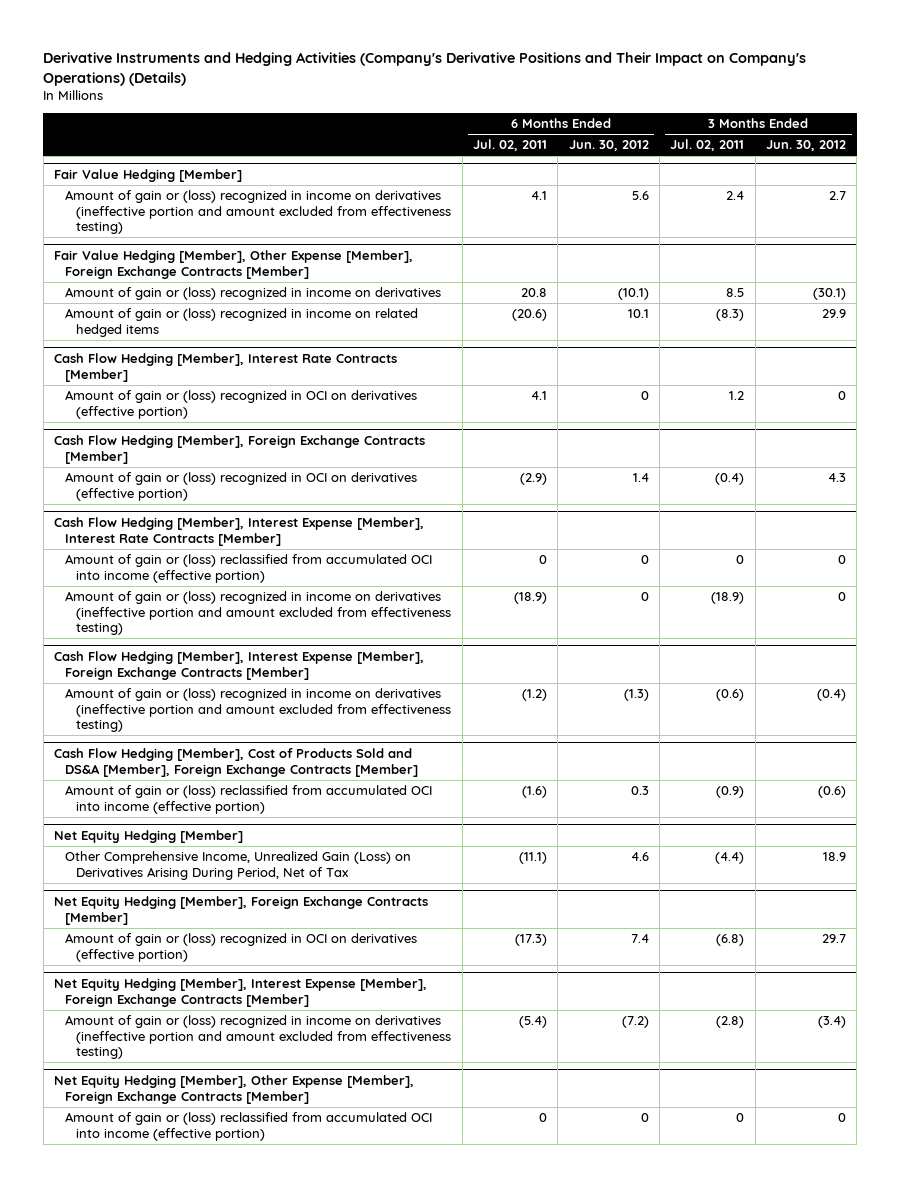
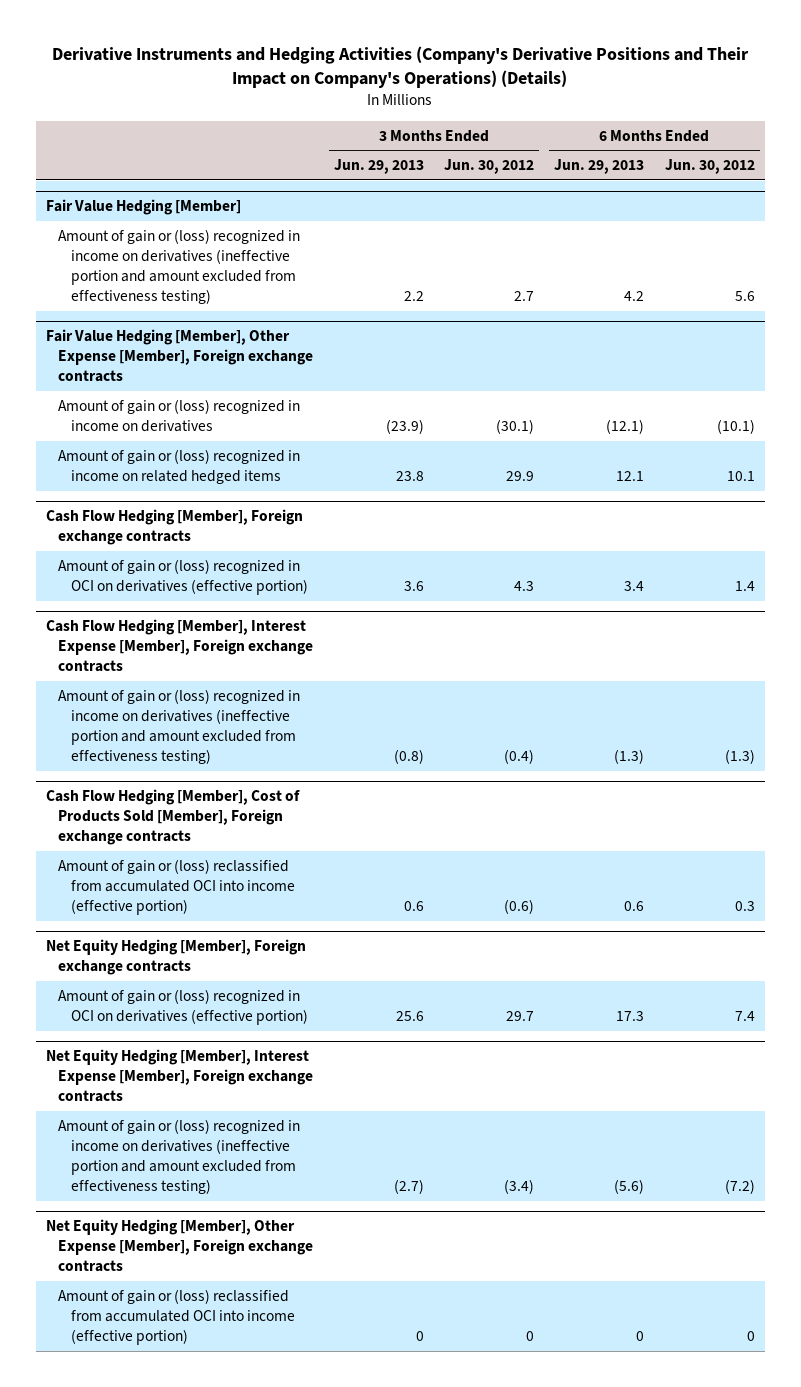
- | 6 Months Ended Jul. 02, 2011 | 6 Months Ended Jun. 30, 2012 | 3 Months Ended Jul. 02, 2011 | 3 Months Ended Jun. 30, 2012
+ | 3 Months Ended Jun. 29, 2013 | 3 Months Ended Jun. 30, 2012 | 6 Months Ended Jun. 29, 2013 | 6 Months Ended Jun. 30, 2012
- Fair Value Hedging [Member], Other Expense [Member], Foreign Exchange Contracts [Member]
+ Fair Value Hedging [Member], Other Expense [Member], Foreign exchange contracts
- Cash Flow Hedging [Member], Interest Rate Contracts [Member]
- Amount of gain or (loss) recognized in OCI on derivatives (effective portion) | 4.1 | 0 | 1.2 | 0
- Cash Flow Hedging [Member], Foreign Exchange Contracts [Member]
+ Cash Flow Hedging [Member], Foreign exchange contracts
- Cash Flow Hedging [Member], Interest Expense [Member], Interest Rate Contracts [Member]
- Amount of gain or (loss) reclassified from accumulated OCI into income (effective portion) | 0 | 0 | 0 | 0
- Amount of gain or (loss) recognized in income on derivatives (ineffective portion and amount excluded from effectiveness testing) | (18.9) | 0 | (18.9) | 0
- Cash Flow Hedging [Member], Interest Expense [Member], Foreign Exchange Contracts [Member]
+ Cash Flow Hedging [Member], Interest Expense [Member], Foreign exchange contracts
- Cash Flow Hedging [Member], Cost of Products Sold and DS&A [Member], Foreign Exchange Contracts [Member]
+ Cash Flow Hedging [Member], Cost of Products Sold [Member], Foreign exchange contracts
- Net Equity Hedging [Member]
- Other Comprehensive Income, Unrealized Gain (Loss) on Derivatives Arising During Period, Net of Tax | (11.1) | 4.6 | (4.4) | 18.9
- Net Equity Hedging [Member], Foreign Exchange Contracts [Member]
+ Net Equity Hedging [Member], Foreign exchange contracts
- Net Equity Hedging [Member], Interest Expense [Member], Foreign Exchange Contracts [Member]
+ Net Equity Hedging [Member], Interest Expense [Member], Foreign exchange contracts
- Net Equity Hedging [Member], Other Expense [Member], Foreign Exchange Contracts [Member]
+ Net Equity Hedging [Member], Other Expense [Member], Foreign exchange contracts

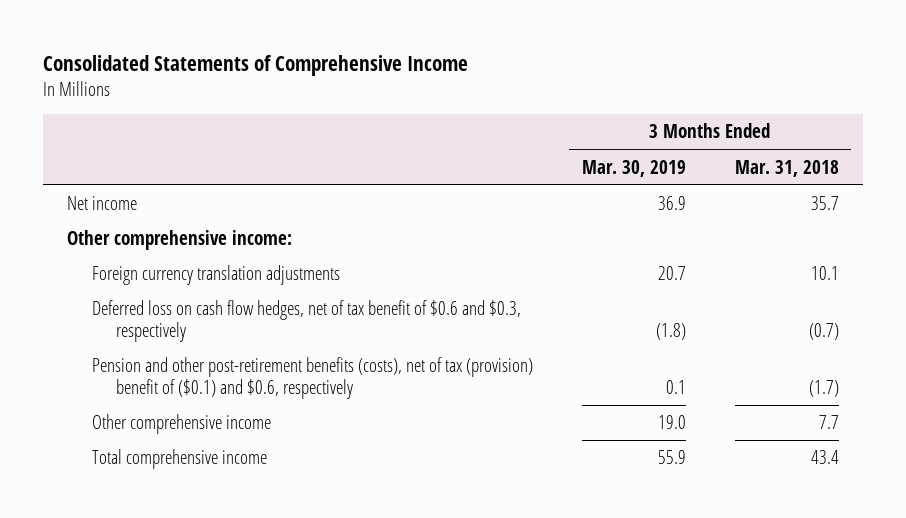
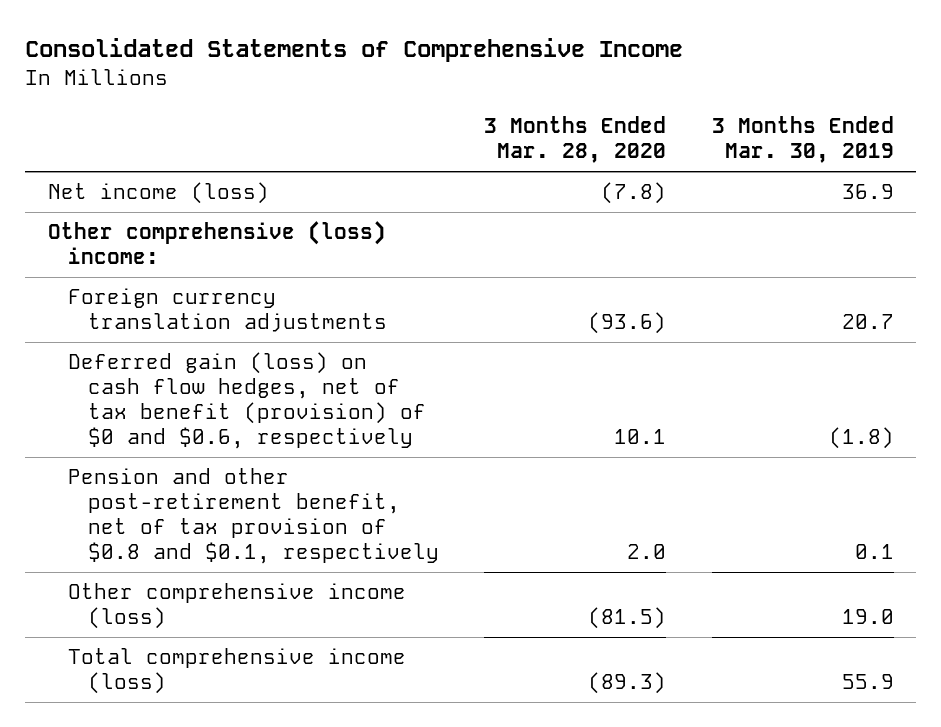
- | 3 Months Ended Mar. 30, 2019 | 3 Months Ended Mar. 31, 2018
+ | 3 Months Ended Mar. 28, 2020 | 3 Months Ended Mar. 30, 2019
- Net income | 36.9 | 35.7
- Other comprehensive income:
+ Net income (loss) | (7.8) | 36.9
+ Other comprehensive (loss) income:
- Deferred loss on cash flow hedges, net of tax benefit of $0.6 and $0.3, respectively | (1.8) | (0.7)
- Pension and other post-retirement benefits (costs), net of tax (provision) benefit of ($0.1) and $0.6, respectively | 0.1 | (1.7)
- Other comprehensive income | 19.0 | 7.7
- Total comprehensive income | 55.9 | 43.4
+ Deferred gain (loss) on cash flow hedges, net of tax benefit (provision) of $0 and $0.6, respectively | 10.1 | (1.8)
+ Pension and other post-retirement benefit, net of tax provision of $0.8 and $0.1, respectively | 2.0 | 0.1
+ Other comprehensive income (loss) | (81.5) | 19.0
+ Total comprehensive income (loss) | (89.3) | 55.9

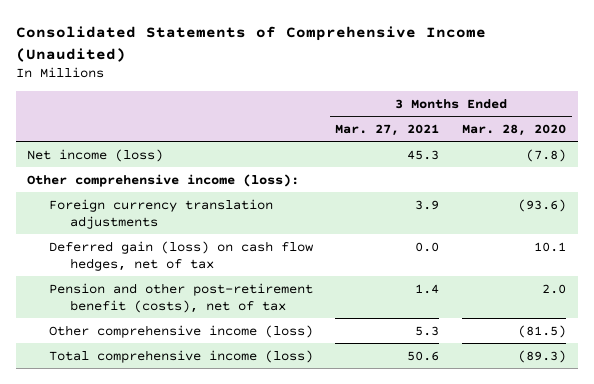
- Consolidated Statements of Comprehensive Income
+ Consolidated Statements of Comprehensive Income (Unaudited)
- | 3 Months Ended Mar. 28, 2020 | 3 Months Ended Mar. 30, 2019
+ | 3 Months Ended Mar. 27, 2021 | 3 Months Ended Mar. 28, 2020
- Other comprehensive (loss) income:
+ Other comprehensive income (loss):
- Deferred gain (loss) on cash flow hedges, net of tax benefit (provision) of $0 and $0.6, respectively | 10.1 | (1.8)
- Pension and other post-retirement benefit, net of tax provision of $0.8 and $0.1, respectively | 2.0 | 0.1
+ Deferred gain (loss) on cash flow hedges, net of tax | 0.0 | 10.1
+ Pension and other post-retirement benefit (costs), net of tax | 1.4 | 2.0

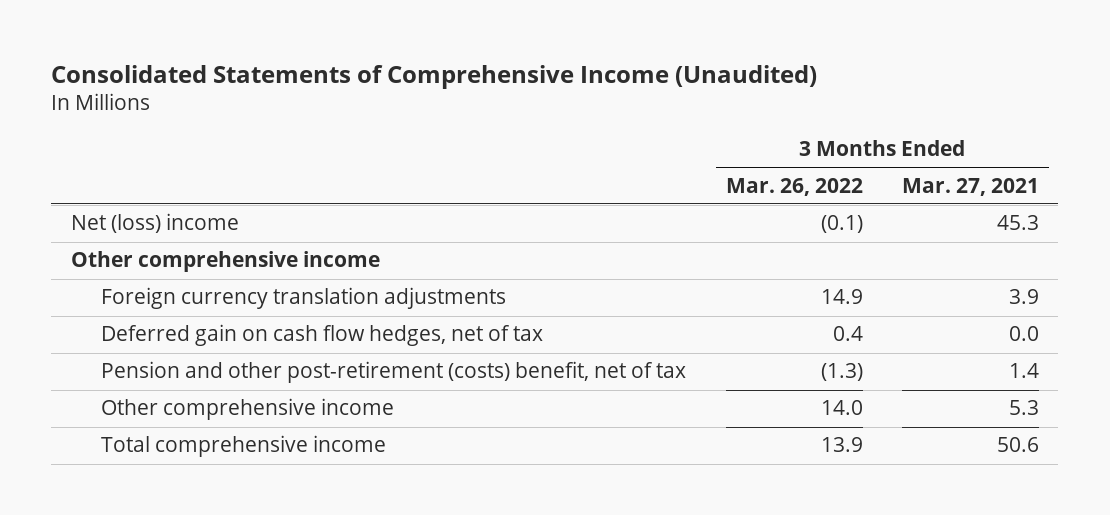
- | 3 Months Ended Mar. 27, 2021 | 3 Months Ended Mar. 28, 2020
+ | 3 Months Ended Mar. 26, 2022 | 3 Months Ended Mar. 27, 2021
- Net income (loss) | 45.3 | (7.8)
- Other comprehensive income (loss):
+ Net (loss) income | (0.1) | 45.3
+ Other comprehensive income
- Deferred gain (loss) on cash flow hedges, net of tax | 0.0 | 10.1
- Pension and other post-retirement benefit (costs), net of tax | 1.4 | 2.0
- Other comprehensive income (loss) | 5.3 | (81.5)
- Total comprehensive income (loss) | 50.6 | (89.3)
+ Deferred gain on cash flow hedges, net of tax | 0.4 | 0.0
+ Pension and other post-retirement (costs) benefit, net of tax | (1.3) | 1.4
+ Other comprehensive income | 14.0 | 5.3
+ Total comprehensive income | 13.9 | 50.6

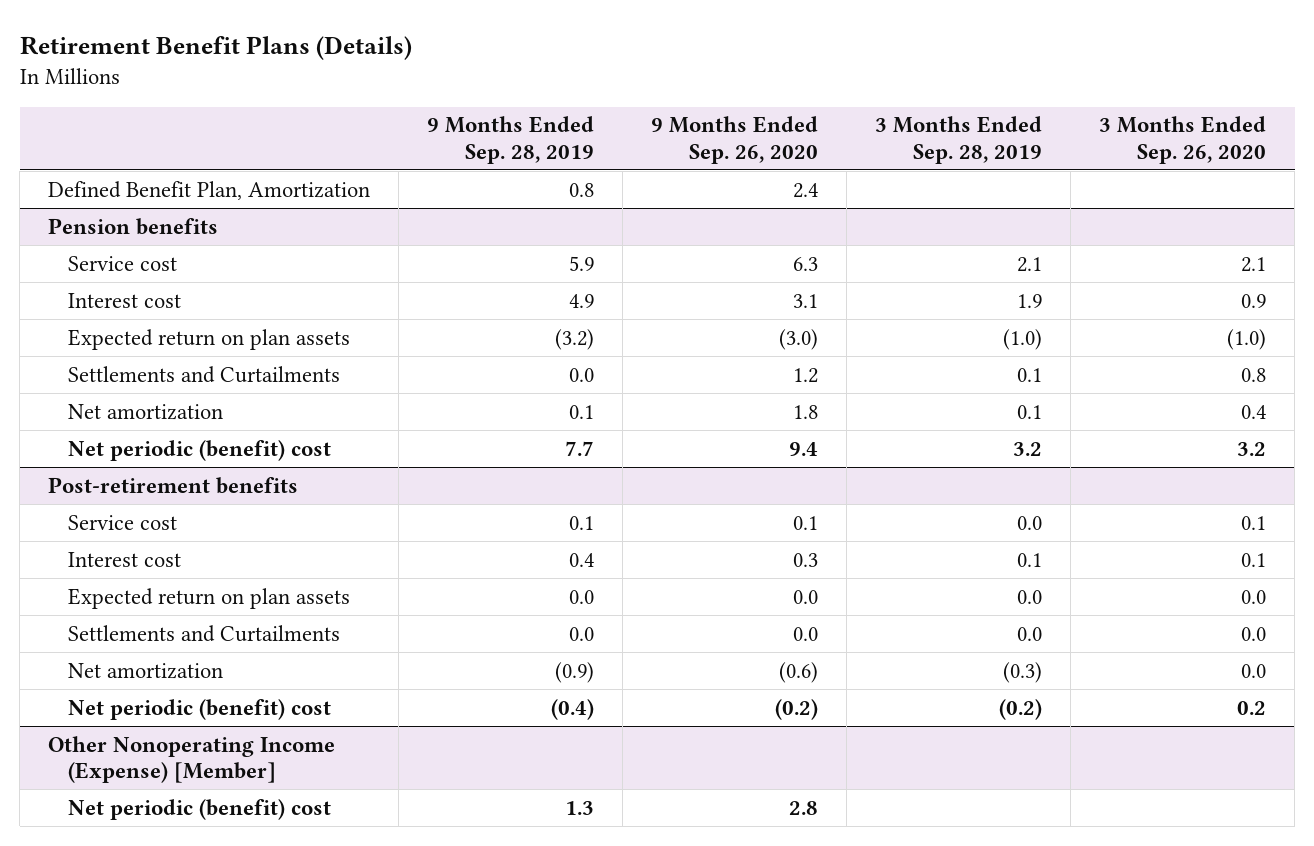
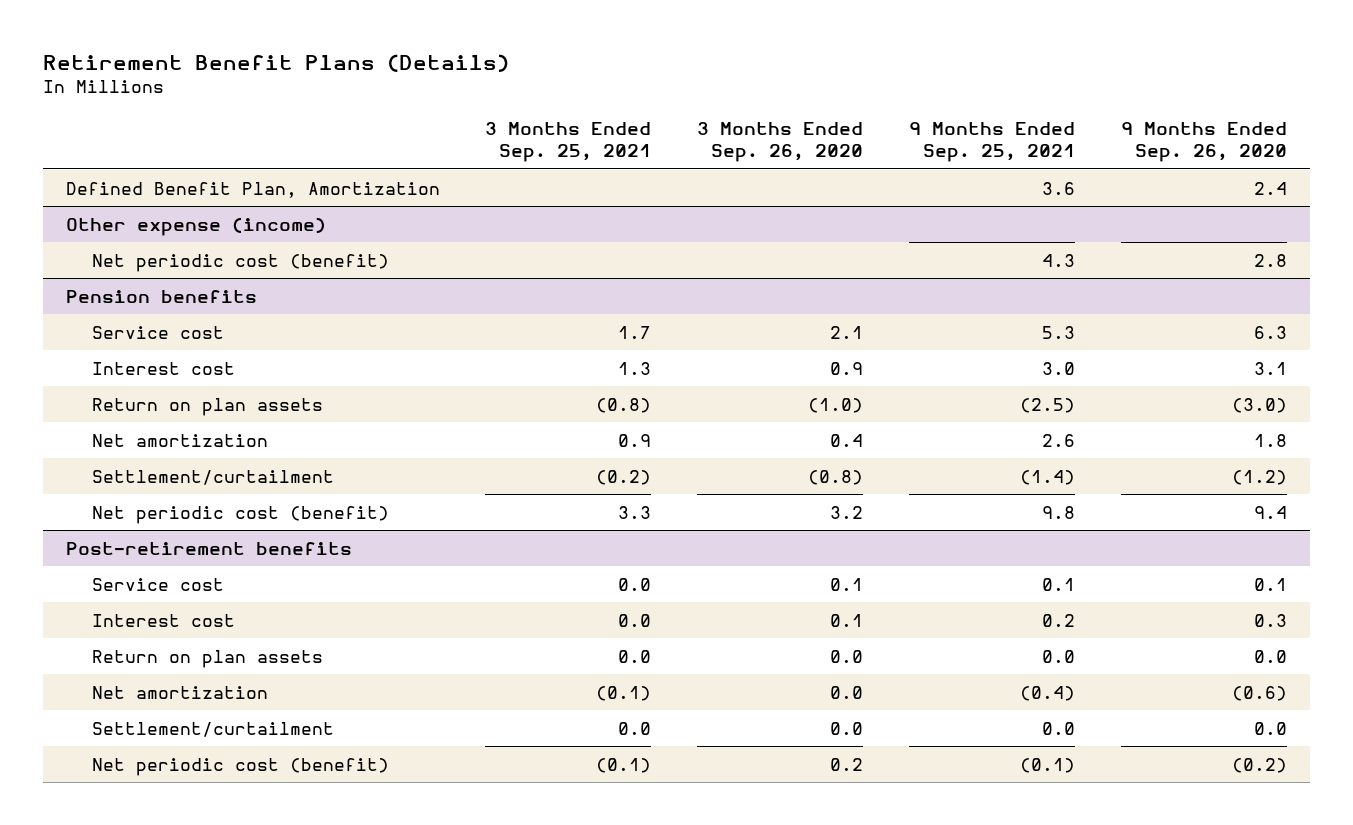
- | 9 Months Ended Sep. 28, 2019 | 9 Months Ended Sep. 26, 2020 | 3 Months Ended Sep. 28, 2019 | 3 Months Ended Sep. 26, 2020
+ | 3 Months Ended Sep. 25, 2021 | 3 Months Ended Sep. 26, 2020 | 9 Months Ended Sep. 25, 2021 | 9 Months Ended Sep. 26, 2020
+ Other expense (income)
+ Net periodic cost (benefit) | | | 4.3 | 2.8
@ Pension benefits
- Expected return on plan assets | (3.2) | (3.0) | (1.0) | (1.0)
- Settlements and Curtailments | 0.0 | 1.2 | 0.1 | 0.8
+ Return on plan assets | (0.8) | (1.0) | (2.5) | (3.0)
- Net periodic (benefit) cost | 7.7 | 9.4 | 3.2 | 3.2
+ Settlement/curtailment | (0.2) | (0.8) | (1.4) | (1.2)
+ Net periodic cost (benefit) | 3.3 | 3.2 | 9.8 | 9.4
@ Post-retirement benefits
- Expected return on plan assets | 0.0 | 0.0 | 0.0 | 0.0
- Settlements and Curtailments | 0.0 | 0.0 | 0.0 | 0.0
+ Return on plan assets | 0.0 | 0.0 | 0.0 | 0.0
- Net periodic (benefit) cost | (0.4) | (0.2) | (0.2) | 0.2
- Other Nonoperating Income (Expense) [Member]
- Net periodic (benefit) cost | 1.3 | 2.8 | |
@ Post-retirement benefits
+ Settlement/curtailment | 0.0 | 0.0 | 0.0 | 0.0
+ Net periodic cost (benefit) | (0.1) | 0.2 | (0.1) | (0.2)

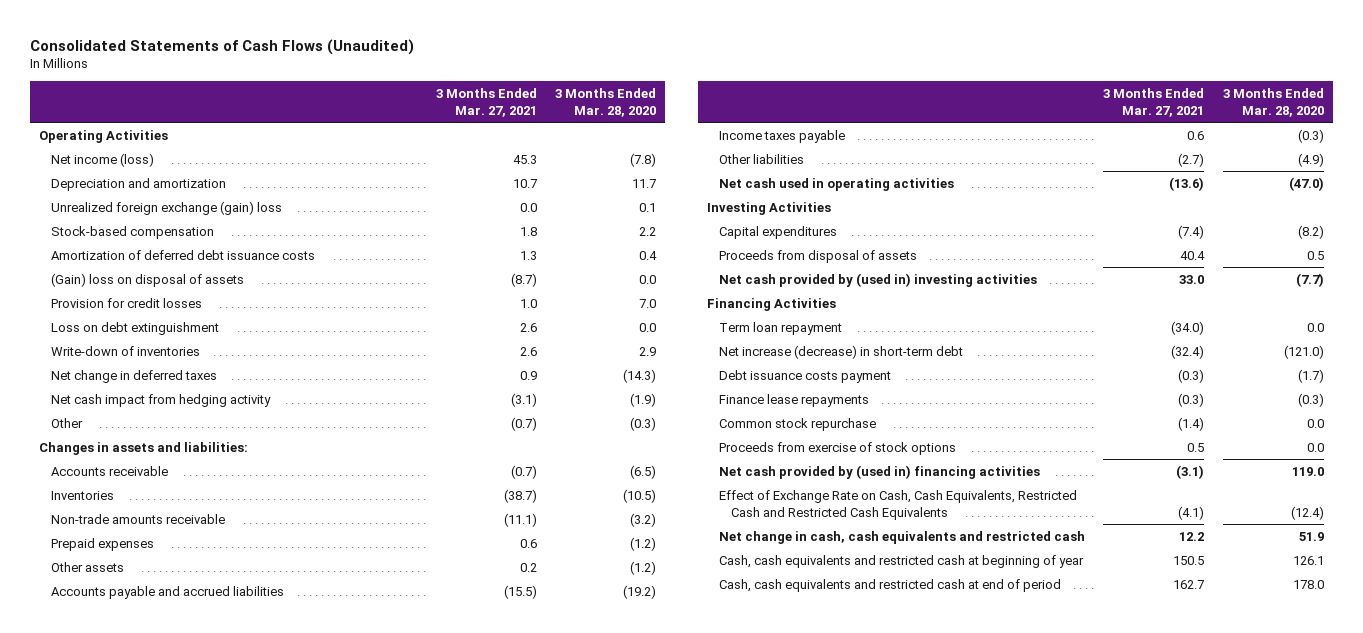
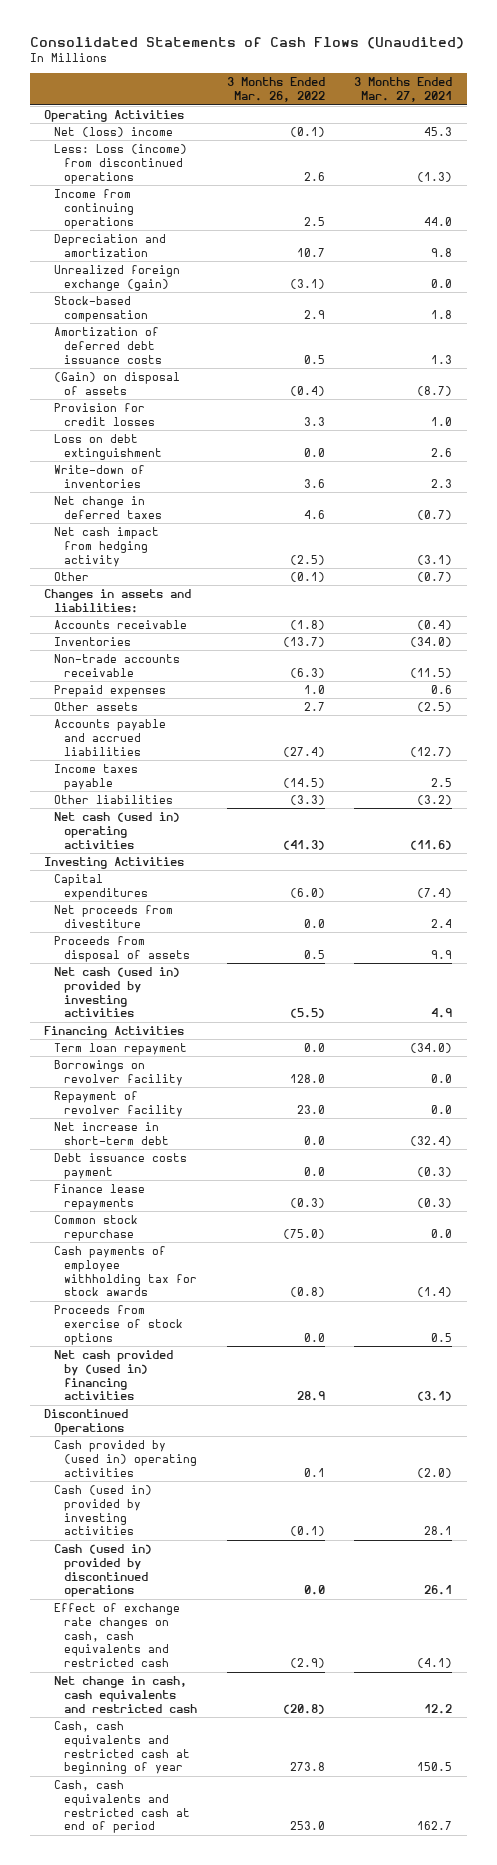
- | 3 Months Ended Mar. 27, 2021 | 3 Months Ended Mar. 28, 2020
+ | 3 Months Ended Mar. 26, 2022 | 3 Months Ended Mar. 27, 2021
- Net income (loss) | 45.3 | (7.8)
- Depreciation and amortization | 10.7 | 11.7
- Unrealized foreign exchange (gain) loss | 0.0 | 0.1
+ Net (loss) income | (0.1) | 45.3
+ Less: Loss (income) from discontinued operations | 2.6 | (1.3)
+ Income from continuing operations | 2.5 | 44.0
+ Depreciation and amortization | 10.7 | 9.8
+ Unrealized foreign exchange (gain) | (3.1) | 0.0
- (Gain) loss on disposal of assets | (8.7) | 0.0
+ (Gain) on disposal of assets | (0.4) | (8.7)
- Write-down of inventories | 2.6 | 2.9
- Net change in deferred taxes | 0.9 | (14.3)
+ Write-down of inventories | 3.6 | 2.3
+ Net change in deferred taxes | 4.6 | (0.7)
- Accounts receivable | (0.7) | (6.5)
- Inventories | (38.7) | (10.5)
- Non-trade amounts receivable | (11.1) | (3.2)
+ Accounts receivable | (1.8) | (0.4)
+ Inventories | (13.7) | (34.0)
+ Non-trade accounts receivable | (6.3) | (11.5)
- Other assets | 0.2 | (1.2)
- Accounts payable and accrued liabilities | (15.5) | (19.2)
- Income taxes payable | 0.6 | (0.3)
- Other liabilities | (2.7) | (4.9)
- Net cash used in operating activities | (13.6) | (47.0)
+ Other assets | 2.7 | (2.5)
+ Accounts payable and accrued liabilities | (27.4) | (12.7)
+ Income taxes payable | (14.5) | 2.5
+ Other liabilities | (3.3) | (3.2)
+ Net cash (used in) operating activities | (41.3) | (11.6)
- Proceeds from disposal of assets | 40.4 | 0.5
- Net cash provided by (used in) investing activities | 33.0 | (7.7)
+ Net proceeds from divestiture | 0.0 | 2.4
+ Proceeds from disposal of assets | 0.5 | 9.9
+ Net cash (used in) provided by investing activities | (5.5) | 4.9
- Net increase (decrease) in short-term debt | (32.4) | (121.0)
+ Borrowings on revolver facility | 128.0 | 0.0
+ Repayment of revolver facility | 23.0 | 0.0
+ Net increase in short-term debt | 0.0 | (32.4)
- Common stock repurchase | (1.4) | 0.0
+ Common stock repurchase | (75.0) | 0.0
+ Cash payments of employee withholding tax for stock awards | (0.8) | (1.4)
- Effect of Exchange Rate on Cash, Cash Equivalents, Restricted Cash and Restricted Cash Equivalents | (4.1) | (12.4)
+ Discontinued Operations
+ Cash provided by (used in) operating activities | 0.1 | (2.0)
+ Cash (used in) provided by investing activities | (0.1) | 28.1
+ Cash (used in) provided by discontinued operations | 0.0 | 26.1
+ Effect of exchange rate changes on cash, cash equivalents and restricted cash | (2.9) | (4.1)

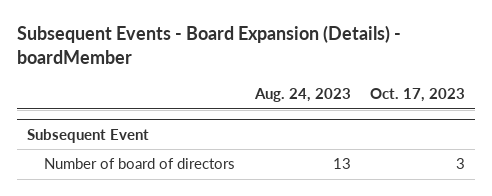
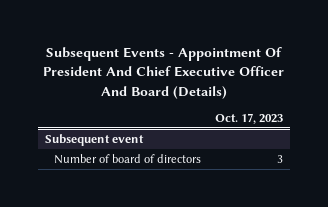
- Subsequent Events - Board Expansion (Details) - boardMember
+ Subsequent Events - Appointment Of President And Chief Executive Officer And Board (Details)
- | Aug. 24, 2023 | Oct. 17, 2023
+ | Oct. 17, 2023
- Subsequent Event
+ Subsequent event

